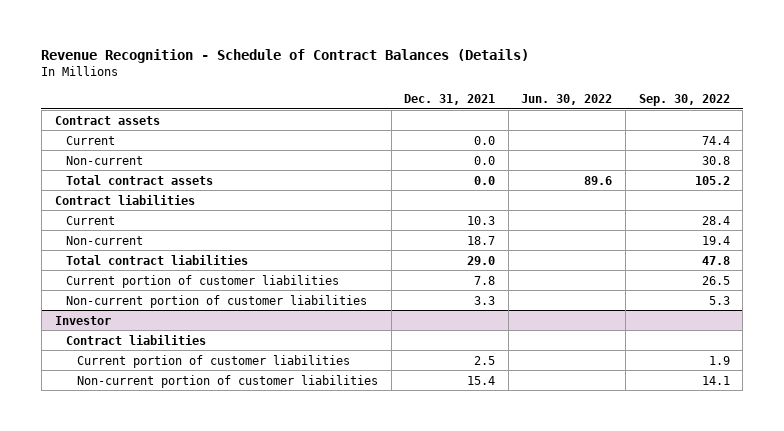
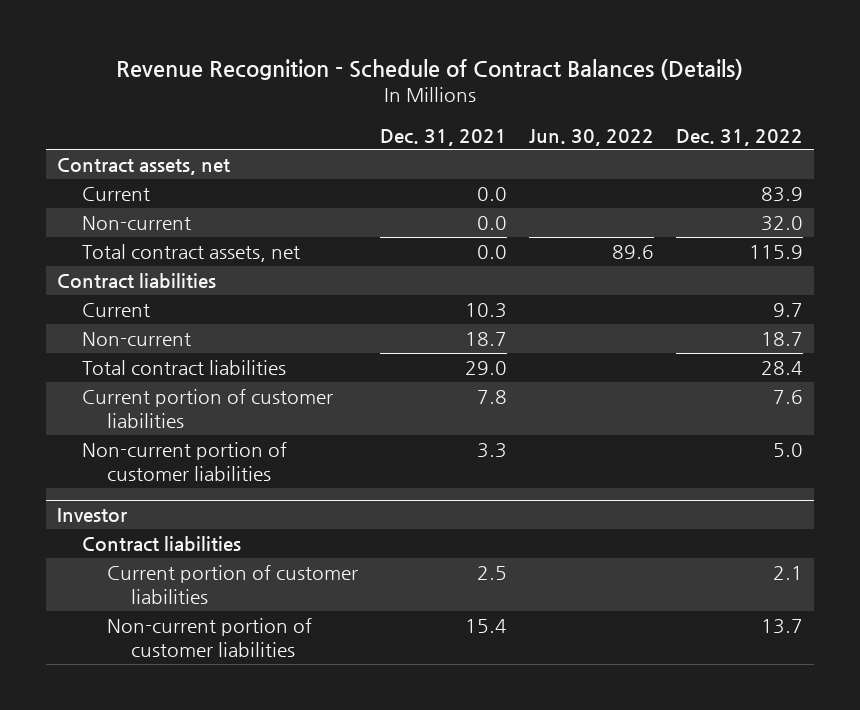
- | Dec. 31, 2021 | Jun. 30, 2022 | Sep. 30, 2022
+ | Dec. 31, 2021 | Jun. 30, 2022 | Dec. 31, 2022
- Contract assets
+ Contract assets, net
- Total contract assets | 0.0 | 89.6 | 105.2
+ Total contract assets, net | 0.0 | 89.6 | 115.9

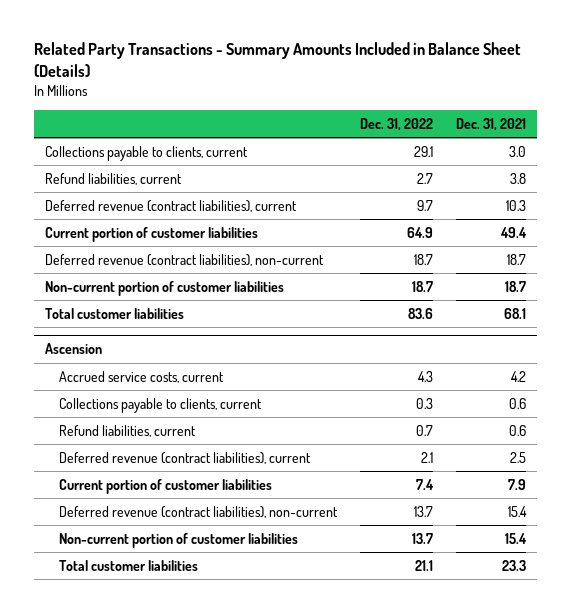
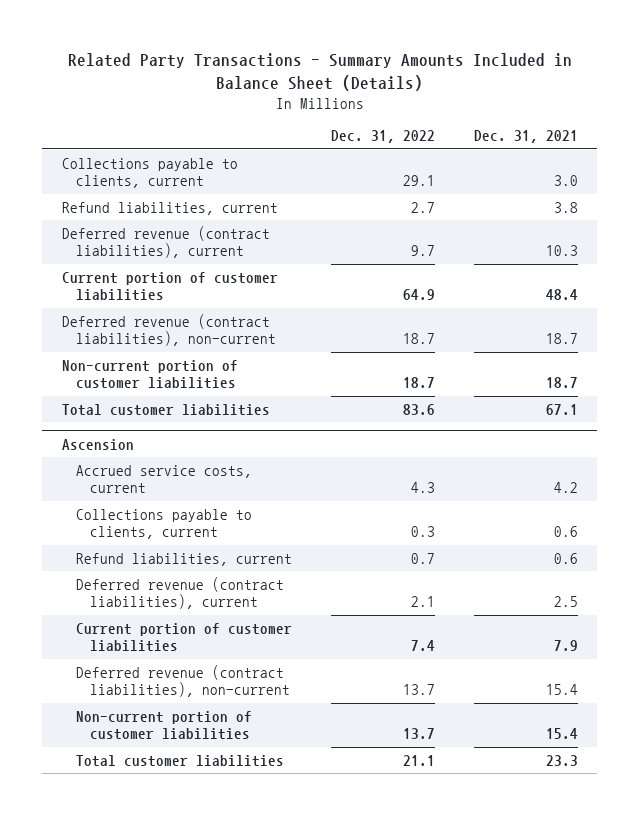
- Current portion of customer liabilities | 64.9 | 49.4
+ Current portion of customer liabilities | 64.9 | 48.4
- Total customer liabilities | 83.6 | 68.1
+ Total customer liabilities | 83.6 | 67.1

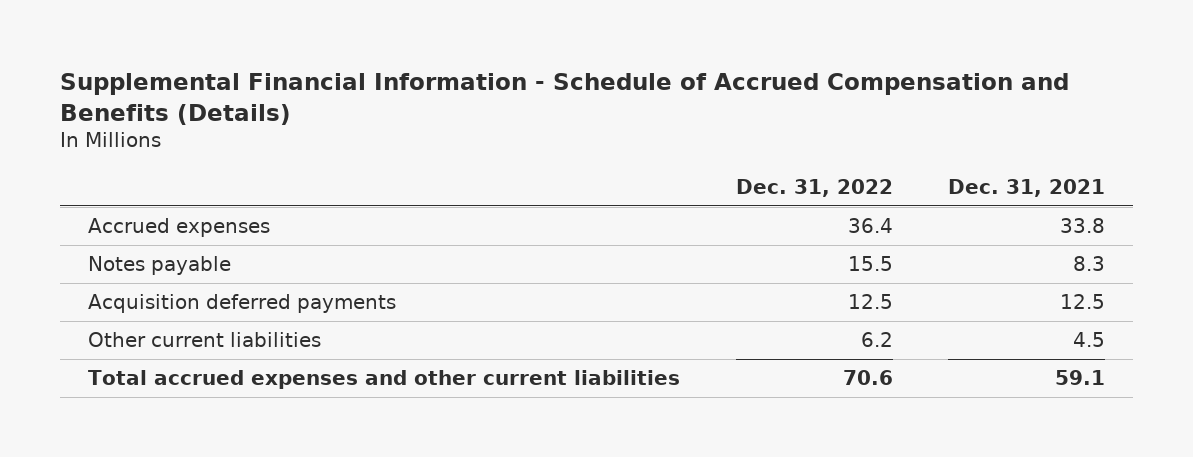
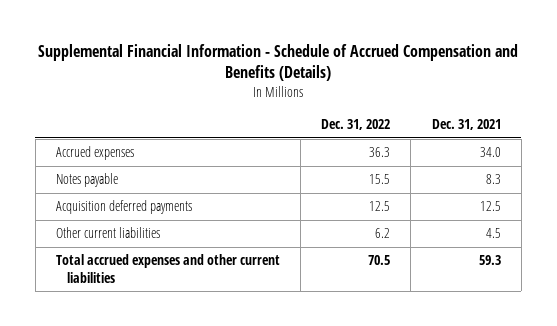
- Accrued expenses | 36.4 | 33.8
+ Accrued expenses | 36.3 | 34.0
- Total accrued expenses and other current liabilities | 70.6 | 59.1
+ Total accrued expenses and other current liabilities | 70.5 | 59.3

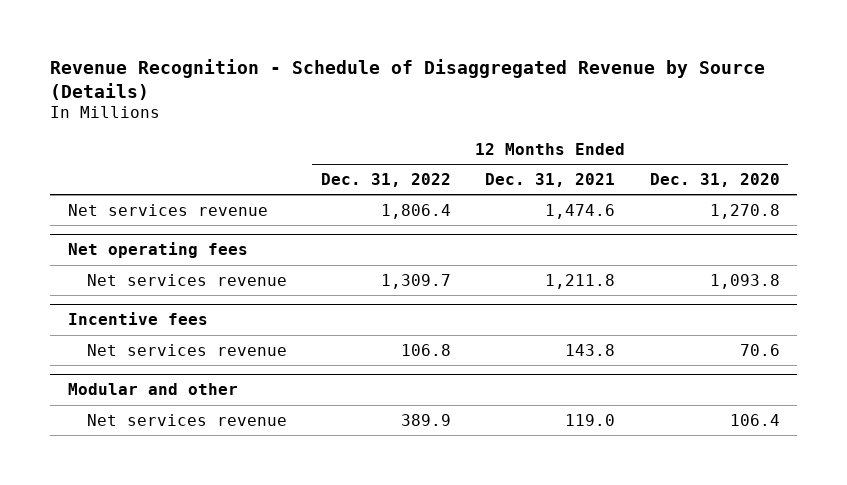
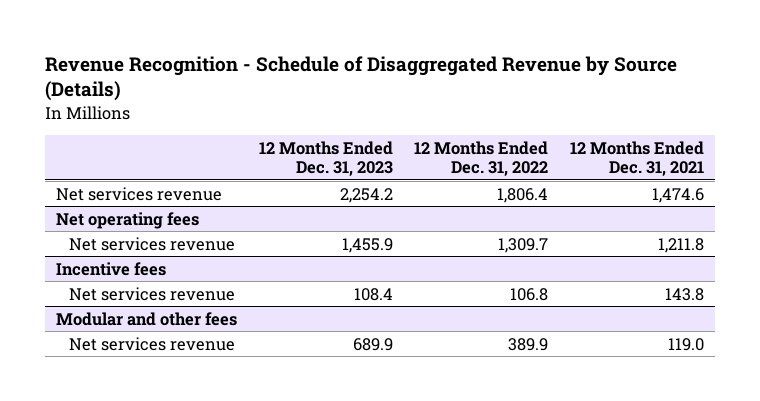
- | 12 Months Ended Dec. 31, 2022 | 12 Months Ended Dec. 31, 2021 | 12 Months Ended Dec. 31, 2020
+ | 12 Months Ended Dec. 31, 2023 | 12 Months Ended Dec. 31, 2022 | 12 Months Ended Dec. 31, 2021
- Modular and other
+ Modular and other fees

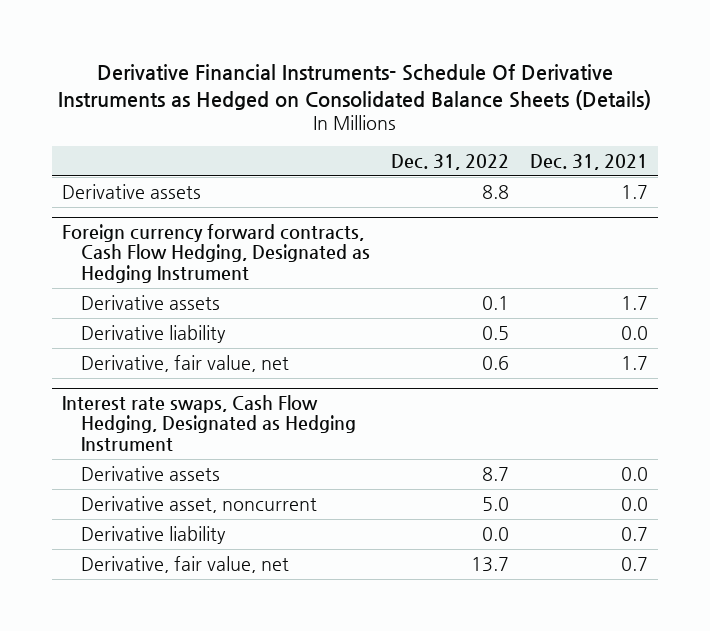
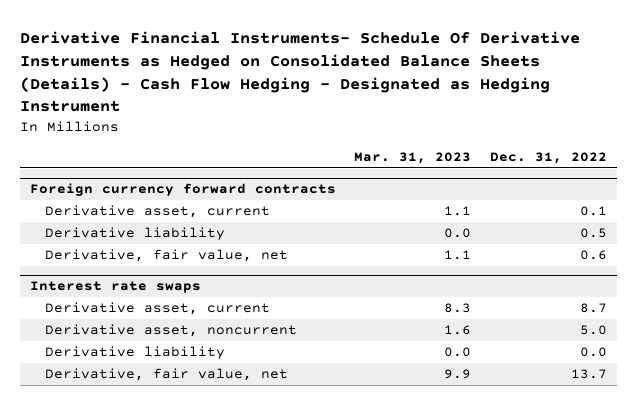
- Derivative Financial Instruments- Schedule Of Derivative Instruments as Hedged on Consolidated Balance Sheets (Details)
+ Derivative Financial Instruments- Schedule Of Derivative Instruments as Hedged on Consolidated Balance Sheets (Details) - Cash Flow Hedging - Designated as Hedging Instrument
- | Dec. 31, 2022 | Dec. 31, 2021
+ | Mar. 31, 2023 | Dec. 31, 2022
- Derivative assets | 8.8 | 1.7
- Foreign currency forward contracts, Cash Flow Hedging, Designated as Hedging Instrument
- Derivative assets | 0.1 | 1.7
+ Foreign currency forward contracts
+ Derivative asset, current | 1.1 | 0.1
- Interest rate swaps, Cash Flow Hedging, Designated as Hedging Instrument
- Derivative assets | 8.7 | 0.0
+ Interest rate swaps
+ Derivative asset, current | 8.3 | 8.7

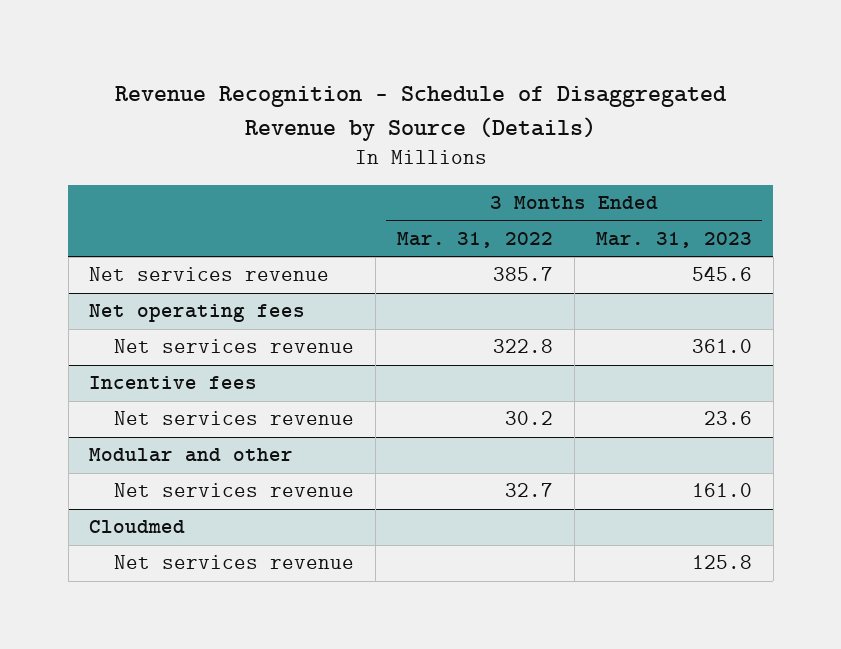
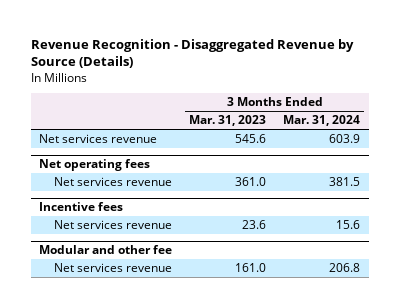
- Revenue Recognition - Schedule of Disaggregated Revenue by Source (Details)
+ Revenue Recognition - Disaggregated Revenue by Source (Details)
- | 3 Months Ended Mar. 31, 2022 | 3 Months Ended Mar. 31, 2023
+ | 3 Months Ended Mar. 31, 2023 | 3 Months Ended Mar. 31, 2024
- Modular and other
+ Modular and other fee
- Cloudmed
- Net services revenue | | 125.8

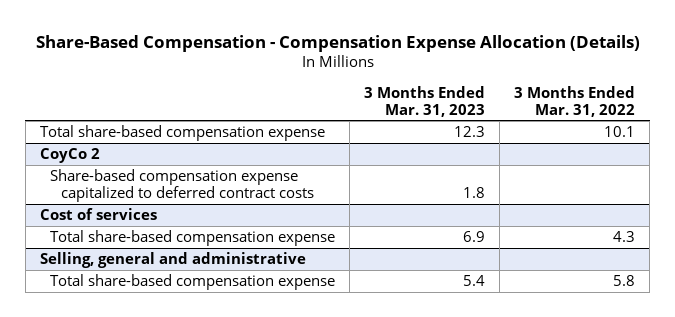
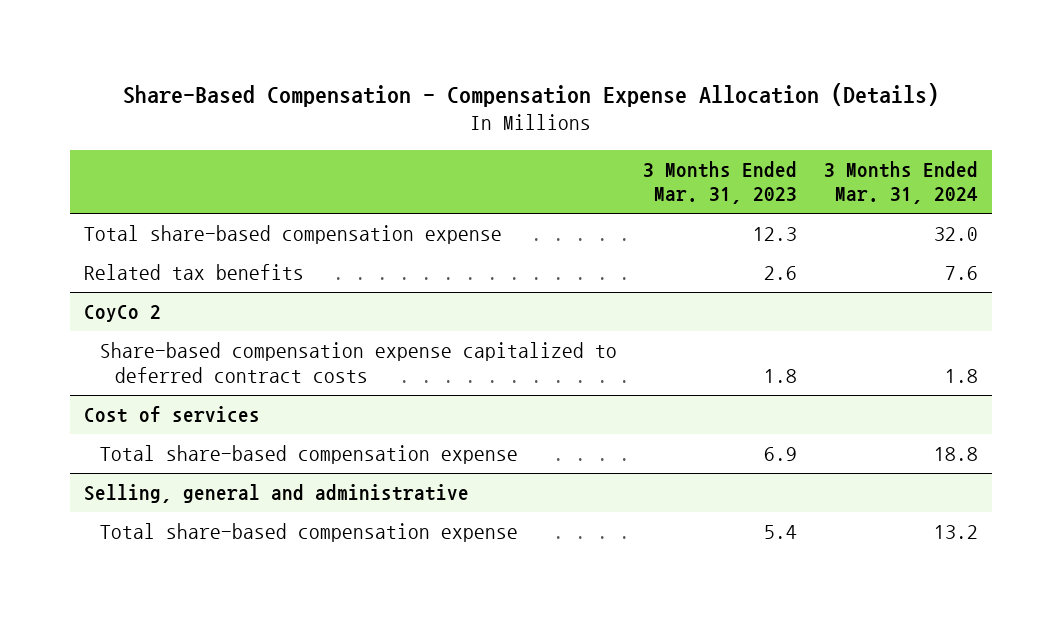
- | 3 Months Ended Mar. 31, 2023 | 3 Months Ended Mar. 31, 2022
+ | 3 Months Ended Mar. 31, 2023 | 3 Months Ended Mar. 31, 2024
+ Related tax benefits | 2.6 | 7.6

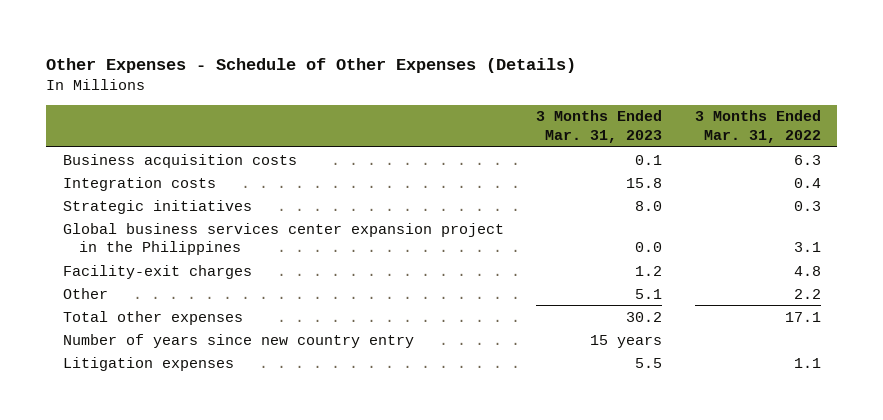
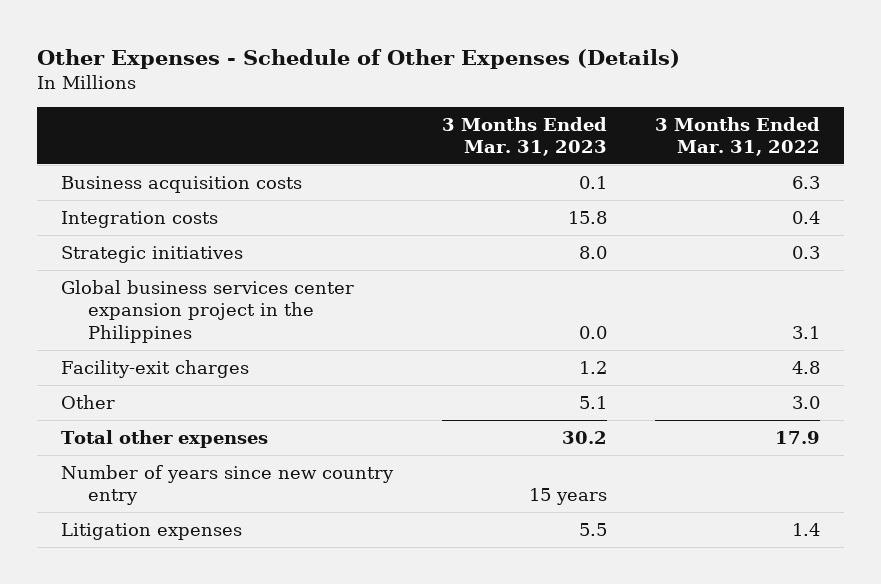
- Other | 5.1 | 2.2
- Total other expenses | 30.2 | 17.1
+ Other | 5.1 | 3.0
+ Total other expenses | 30.2 | 17.9
- Litigation expenses | 5.5 | 1.1
+ Litigation expenses | 5.5 | 1.4

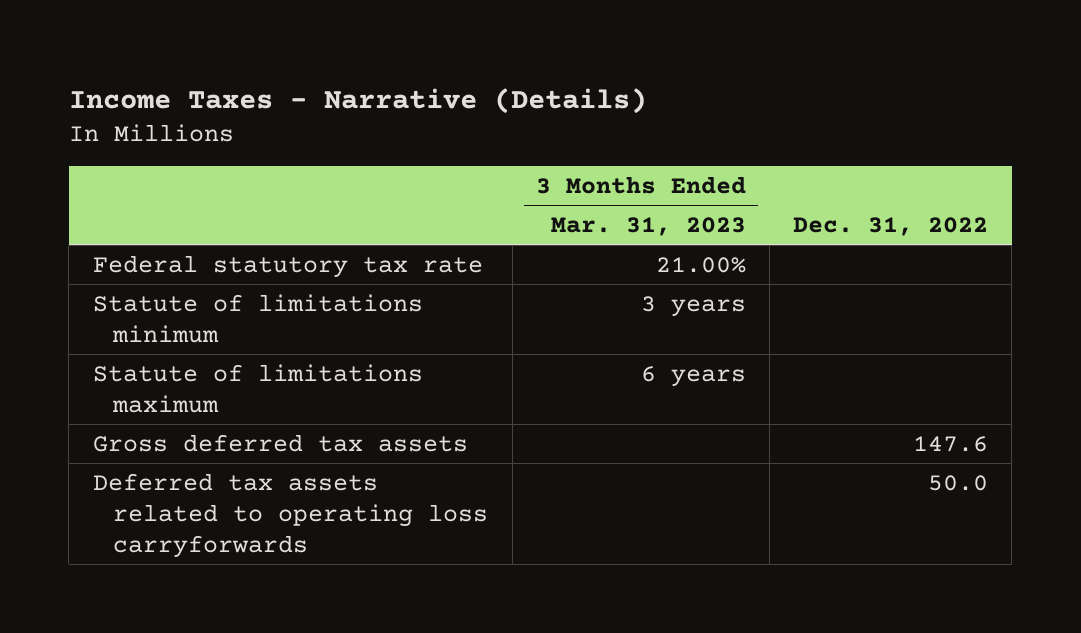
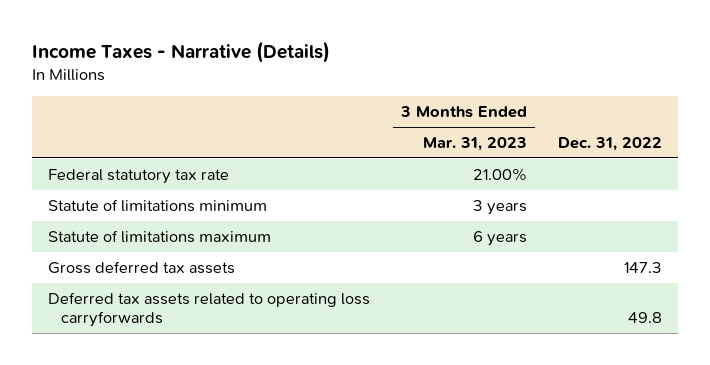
- Gross deferred tax assets | | 147.6
- Deferred tax assets related to operating loss carryforwards | | 50.0
+ Gross deferred tax assets | | 147.3
+ Deferred tax assets related to operating loss carryforwards | | 49.8

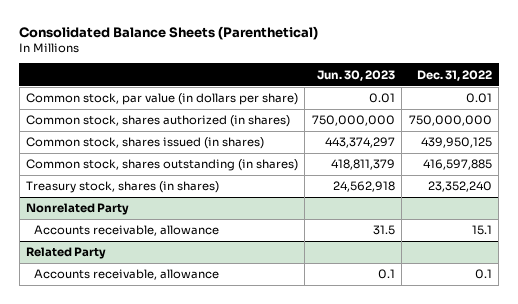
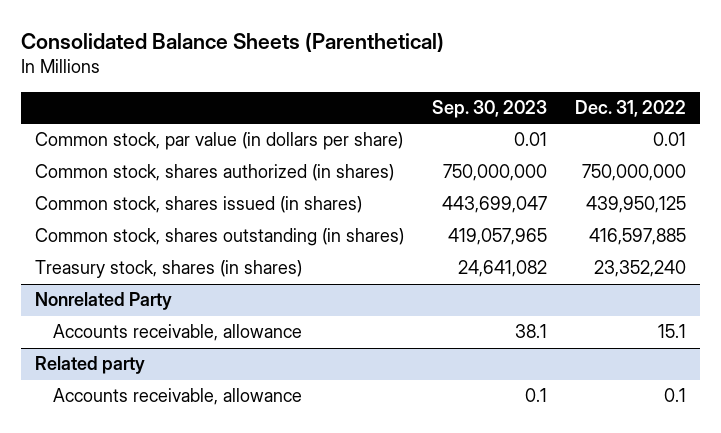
- | Jun. 30, 2023 | Dec. 31, 2022
+ | Sep. 30, 2023 | Dec. 31, 2022
- Related Party
+ Related party

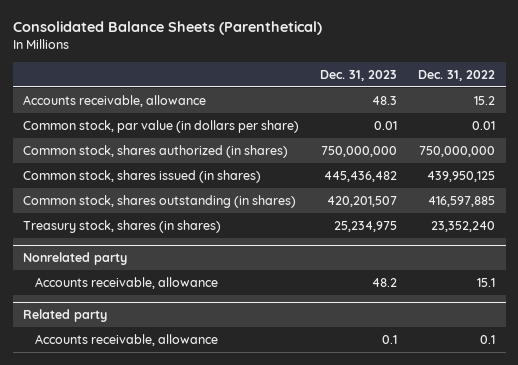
- | Sep. 30, 2023 | Dec. 31, 2022
+ | Dec. 31, 2023 | Dec. 31, 2022
+ Accounts receivable, allowance | 48.3 | 15.2
- Nonrelated Party
+ Nonrelated party

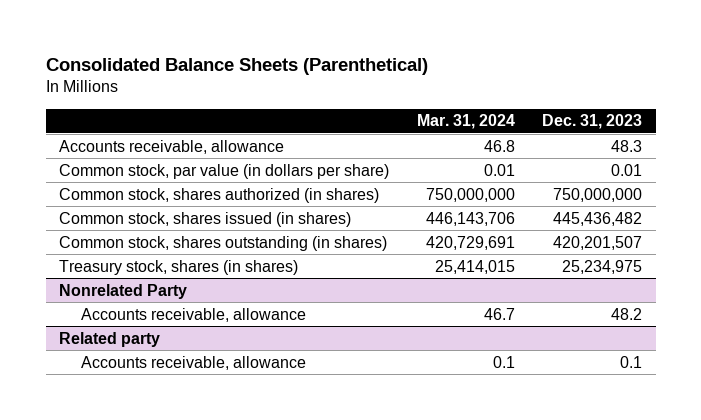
- | Dec. 31, 2023 | Dec. 31, 2022
+ | Mar. 31, 2024 | Dec. 31, 2023
- Nonrelated party
+ Nonrelated Party

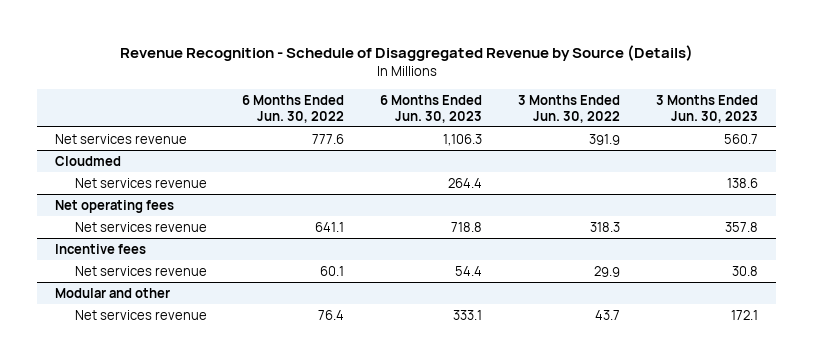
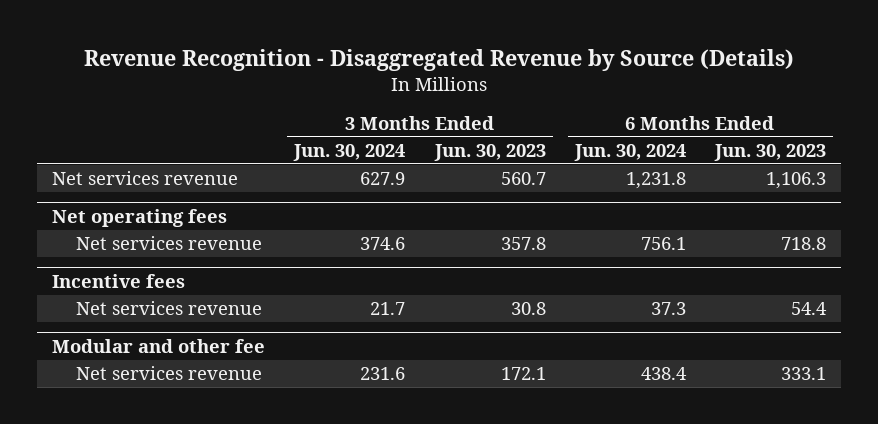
- Revenue Recognition - Schedule of Disaggregated Revenue by Source (Details)
+ Revenue Recognition - Disaggregated Revenue by Source (Details)
- | 6 Months Ended Jun. 30, 2022 | 6 Months Ended Jun. 30, 2023 | 3 Months Ended Jun. 30, 2022 | 3 Months Ended Jun. 30, 2023
+ | 3 Months Ended Jun. 30, 2024 | 3 Months Ended Jun. 30, 2023 | 6 Months Ended Jun. 30, 2024 | 6 Months Ended Jun. 30, 2023
- Cloudmed
- Net services revenue | | 264.4 | | 138.6
- Modular and other
+ Modular and other fee

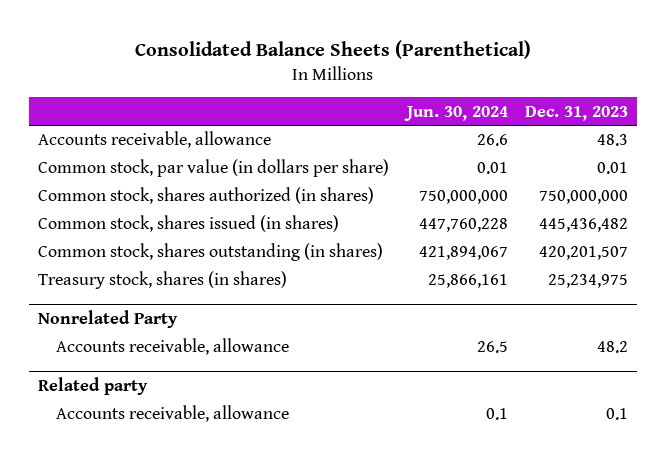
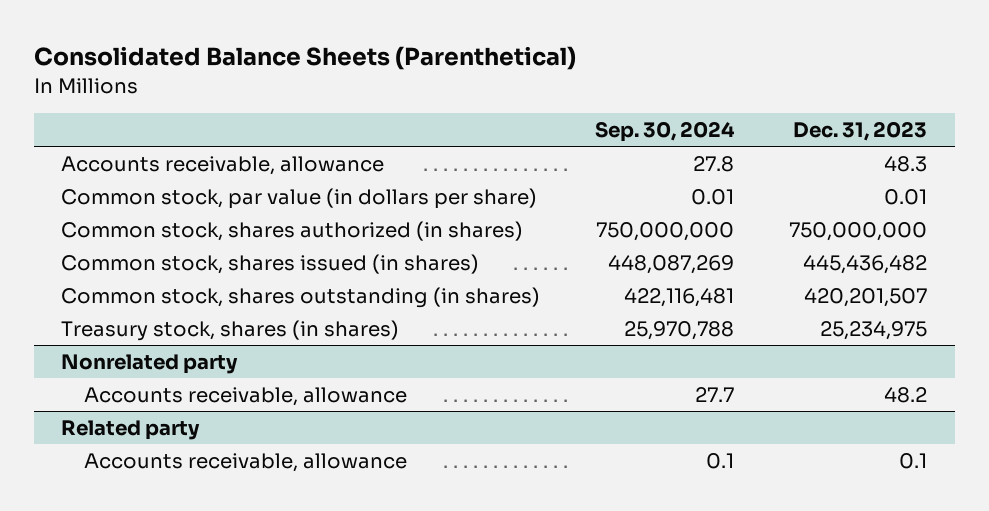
- | Jun. 30, 2024 | Dec. 31, 2023
+ | Sep. 30, 2024 | Dec. 31, 2023
- Nonrelated Party
+ Nonrelated party

